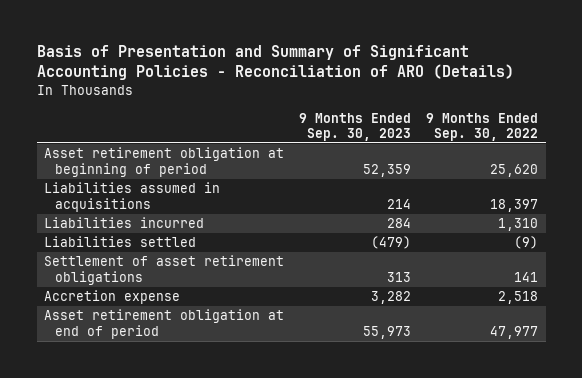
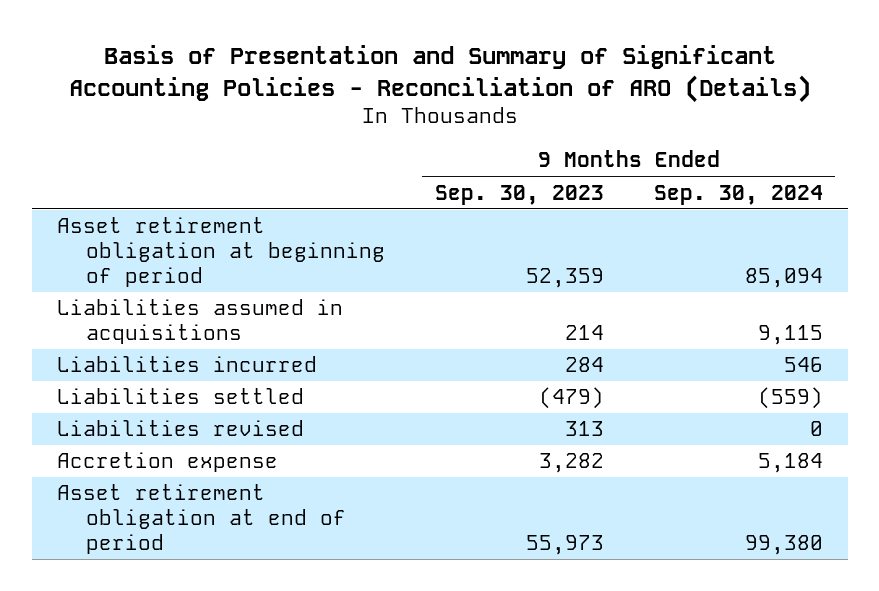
- | 9 Months Ended Sep. 30, 2023 | 9 Months Ended Sep. 30, 2022
+ | 9 Months Ended Sep. 30, 2023 | 9 Months Ended Sep. 30, 2024
- Settlement of asset retirement obligations | 313 | 141
+ Liabilities revised | 313 | 0

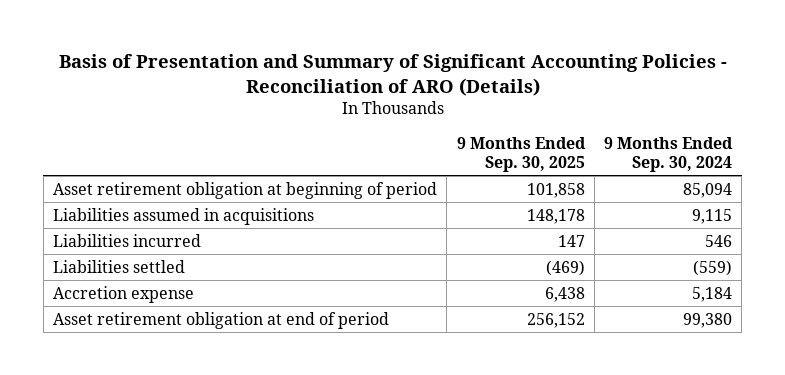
- | 9 Months Ended Sep. 30, 2023 | 9 Months Ended Sep. 30, 2024
+ | 9 Months Ended Sep. 30, 2025 | 9 Months Ended Sep. 30, 2024
- Liabilities revised | 313 | 0

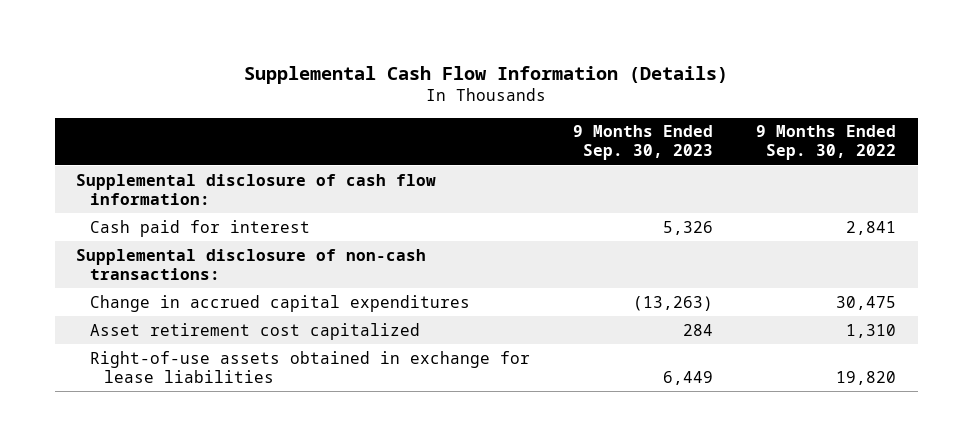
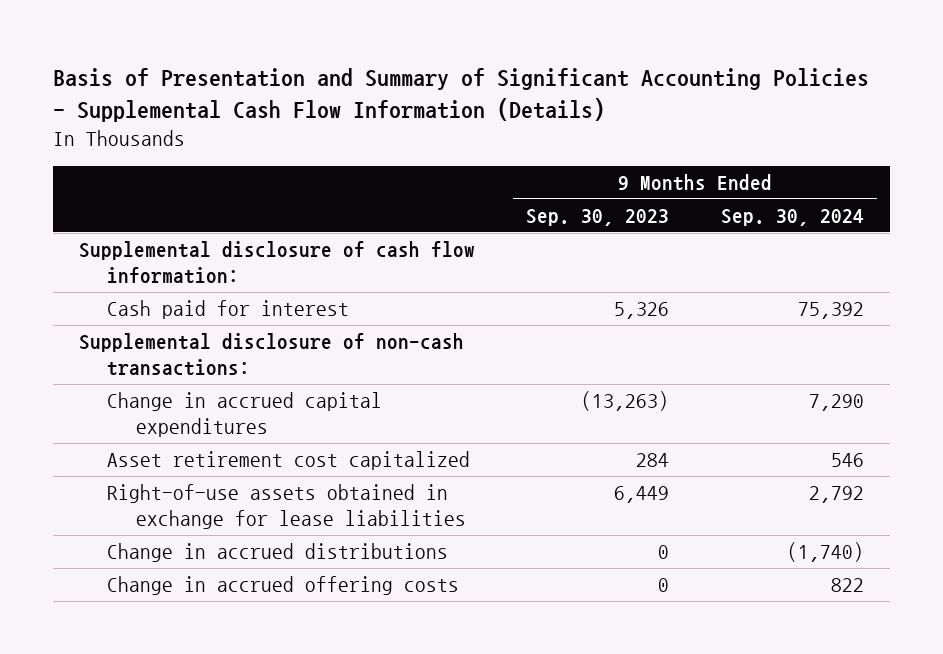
- Supplemental Cash Flow Information (Details)
+ Basis of Presentation and Summary of Significant Accounting Policies - Supplemental Cash Flow Information (Details)
- | 9 Months Ended Sep. 30, 2023 | 9 Months Ended Sep. 30, 2022
+ | 9 Months Ended Sep. 30, 2023 | 9 Months Ended Sep. 30, 2024
+ Change in accrued distributions | 0 | (1,740)
+ Change in accrued offering costs | 0 | 822

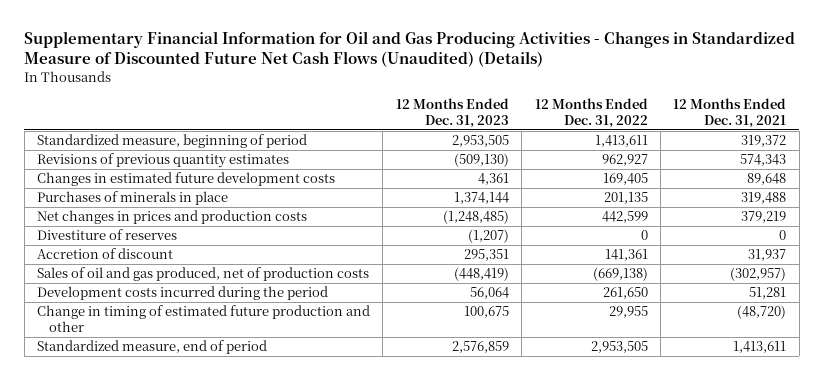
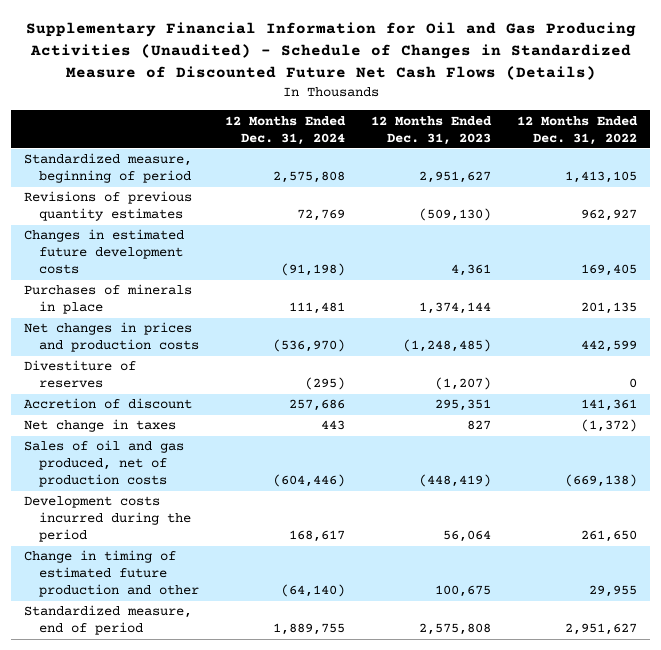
- Supplementary Financial Information for Oil and Gas Producing Activities - Changes in Standardized Measure of Discounted Future Net Cash Flows (Unaudited) (Details)
+ Supplementary Financial Information for Oil and Gas Producing Activities (Unaudited) - Schedule of Changes in Standardized Measure of Discounted Future Net Cash Flows (Details)
- | 12 Months Ended Dec. 31, 2023 | 12 Months Ended Dec. 31, 2022 | 12 Months Ended Dec. 31, 2021
+ | 12 Months Ended Dec. 31, 2024 | 12 Months Ended Dec. 31, 2023 | 12 Months Ended Dec. 31, 2022
- Standardized measure, beginning of period | 2,953,505 | 1,413,611 | 319,372
+ Standardized measure, beginning of period | 2,575,808 | 2,951,627 | 1,413,105
+ Net change in taxes | 443 | 827 | (1,372)
- Standardized measure, end of period | 2,576,859 | 2,953,505 | 1,413,611
+ Standardized measure, end of period | 1,889,755 | 2,575,808 | 2,951,627

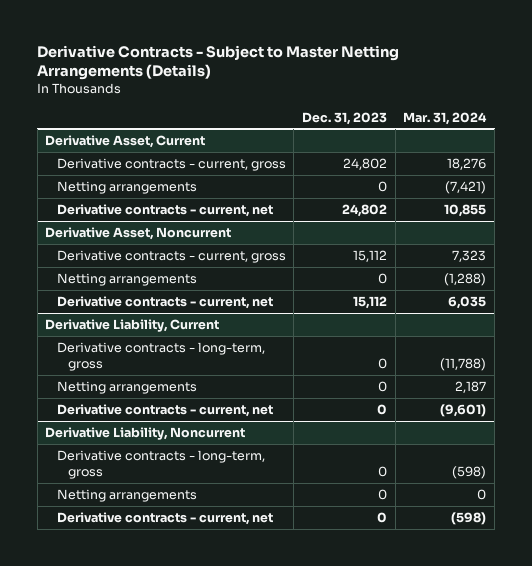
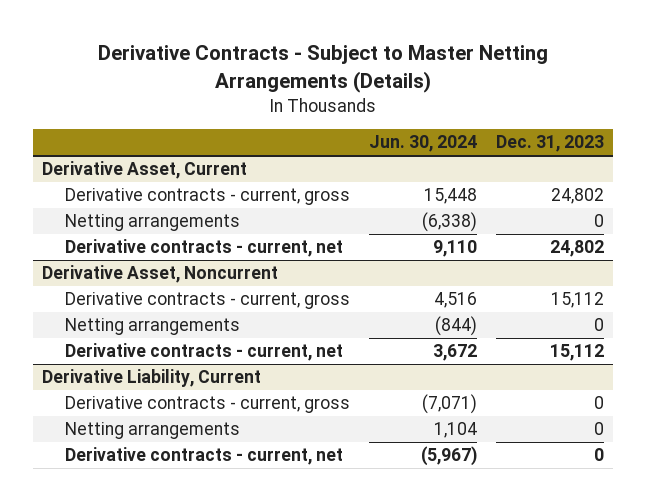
- | Dec. 31, 2023 | Mar. 31, 2024
+ | Jun. 30, 2024 | Dec. 31, 2023
@ Derivative Liability, Current
- Derivative contracts - long-term, gross | 0 | (11,788)
- Netting arrangements | 0 | 2,187
- Derivative contracts - current, net | 0 | (9,601)
- Derivative Liability, Noncurrent
- Derivative contracts - long-term, gross | 0 | (598)
@ Derivative Liability, Current
+ Derivative contracts - current, gross | (7,071) | 0

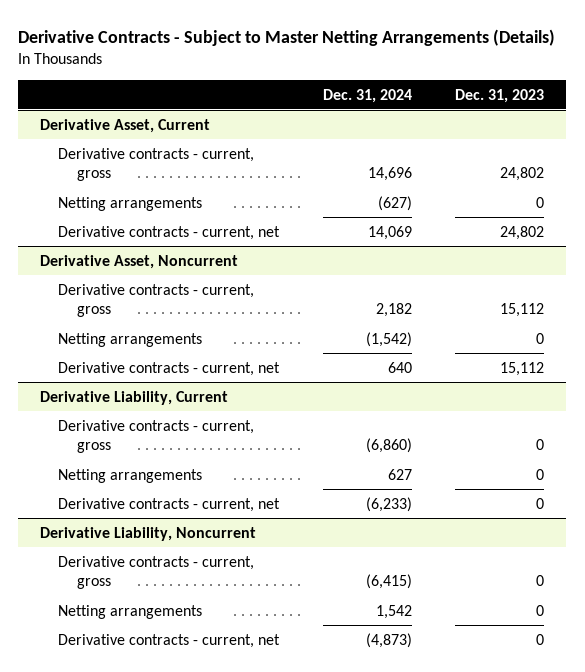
- | Jun. 30, 2024 | Dec. 31, 2023
+ | Dec. 31, 2024 | Dec. 31, 2023
+ Derivative Liability, Noncurrent
+ Derivative contracts - current, gross | (6,415) | 0
+ Netting arrangements | 1,542 | 0
+ Derivative contracts - current, net | (4,873) | 0

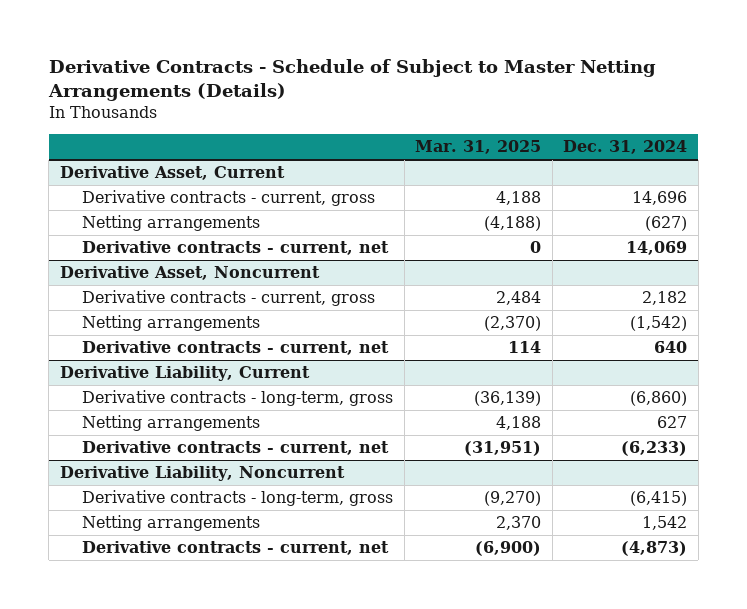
- Derivative Contracts - Subject to Master Netting Arrangements (Details)
+ Derivative Contracts - Schedule of Subject to Master Netting Arrangements (Details)
- | Dec. 31, 2024 | Dec. 31, 2023
+ | Mar. 31, 2025 | Dec. 31, 2024
@ Derivative Liability, Current
- Derivative contracts - current, gross | (6,860) | 0
+ Derivative contracts - long-term, gross | (36,139) | (6,860)
@ Derivative Liability, Noncurrent
- Derivative contracts - current, gross | (6,415) | 0
+ Derivative contracts - long-term, gross | (9,270) | (6,415)

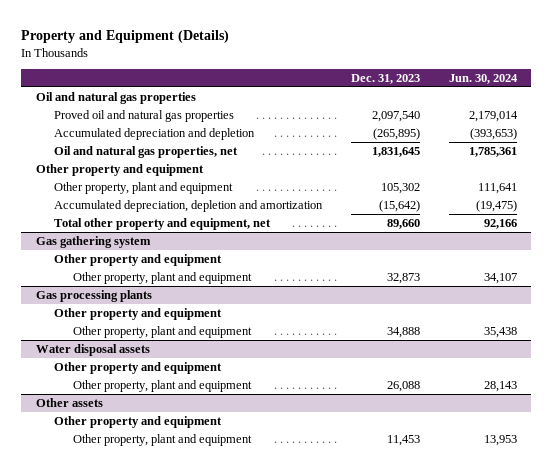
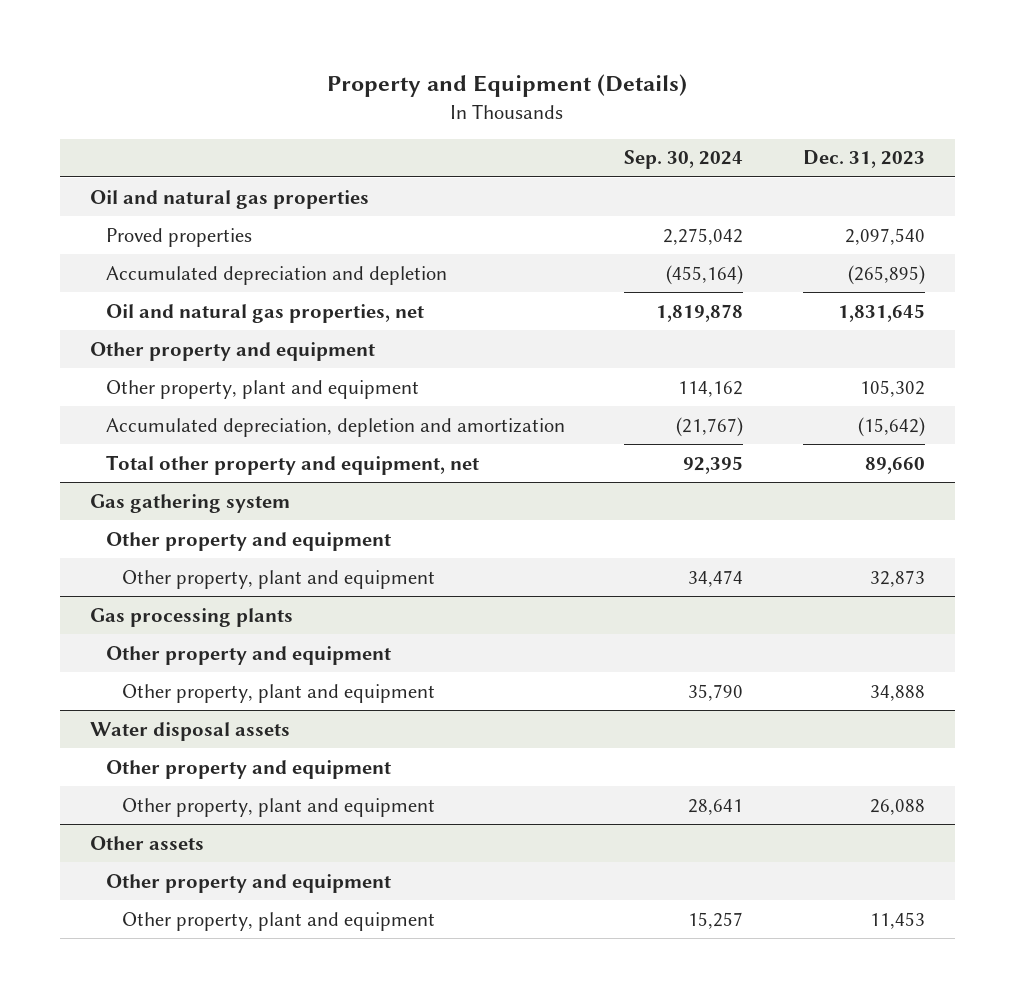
- | Dec. 31, 2023 | Jun. 30, 2024
+ | Sep. 30, 2024 | Dec. 31, 2023
- Proved oil and natural gas properties | 2,097,540 | 2,179,014
+ Proved properties | 2,275,042 | 2,097,540

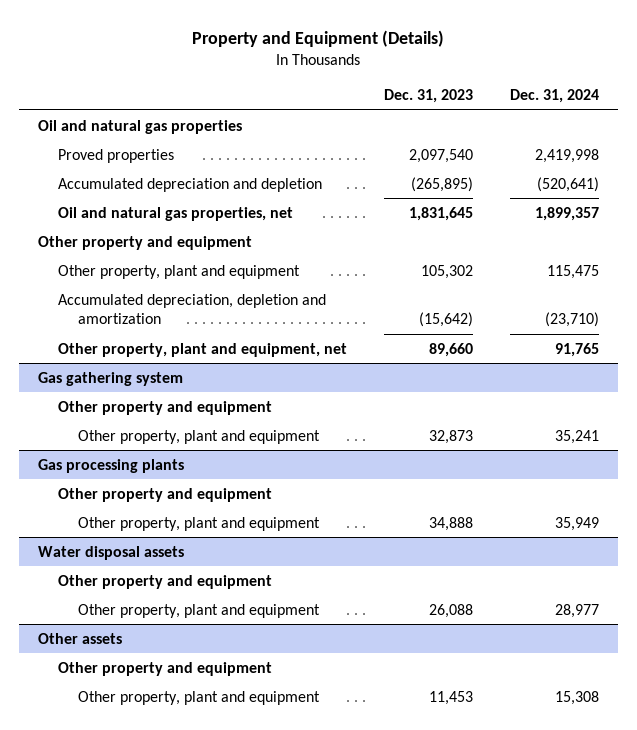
- | Sep. 30, 2024 | Dec. 31, 2023
+ | Dec. 31, 2023 | Dec. 31, 2024
- Total other property and equipment, net | 92,395 | 89,660
+ Other property, plant and equipment, net | 89,660 | 91,765

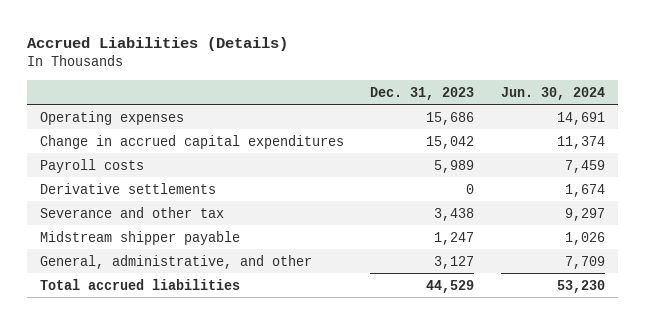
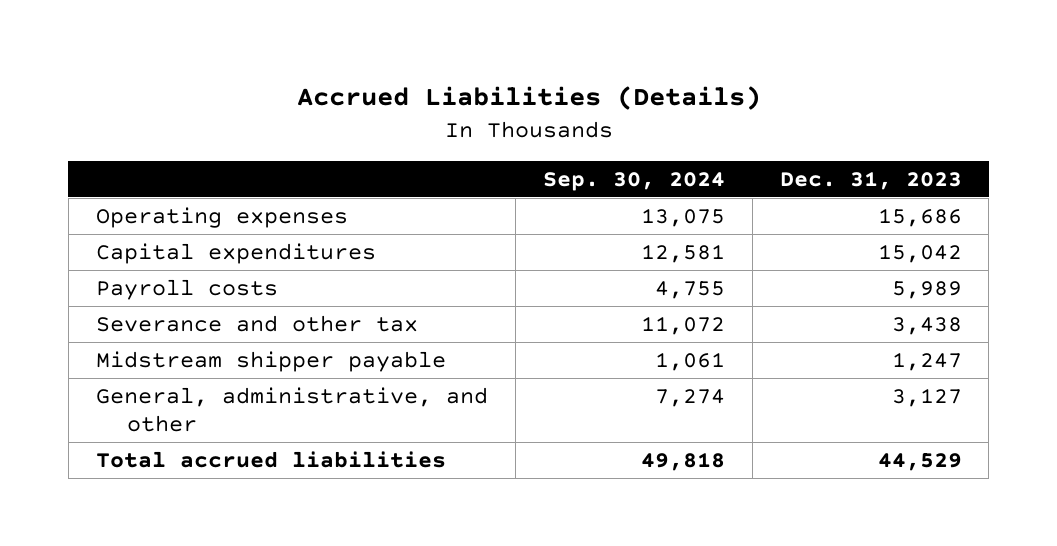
- | Dec. 31, 2023 | Jun. 30, 2024
+ | Sep. 30, 2024 | Dec. 31, 2023
- Change in accrued capital expenditures | 15,042 | 11,374
+ Capital expenditures | 12,581 | 15,042
- Derivative settlements | 0 | 1,674

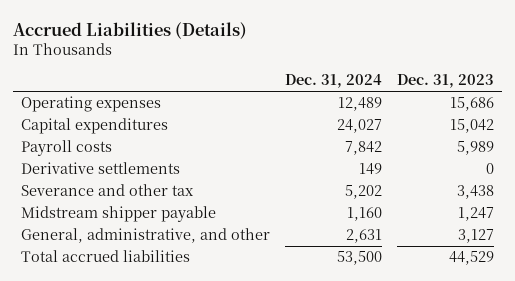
- | Sep. 30, 2024 | Dec. 31, 2023
+ | Dec. 31, 2024 | Dec. 31, 2023
+ Derivative settlements | 149 | 0

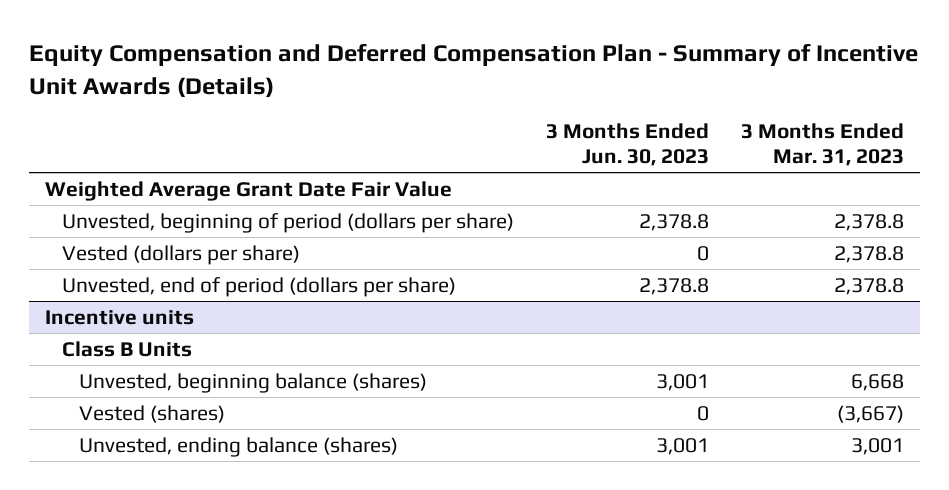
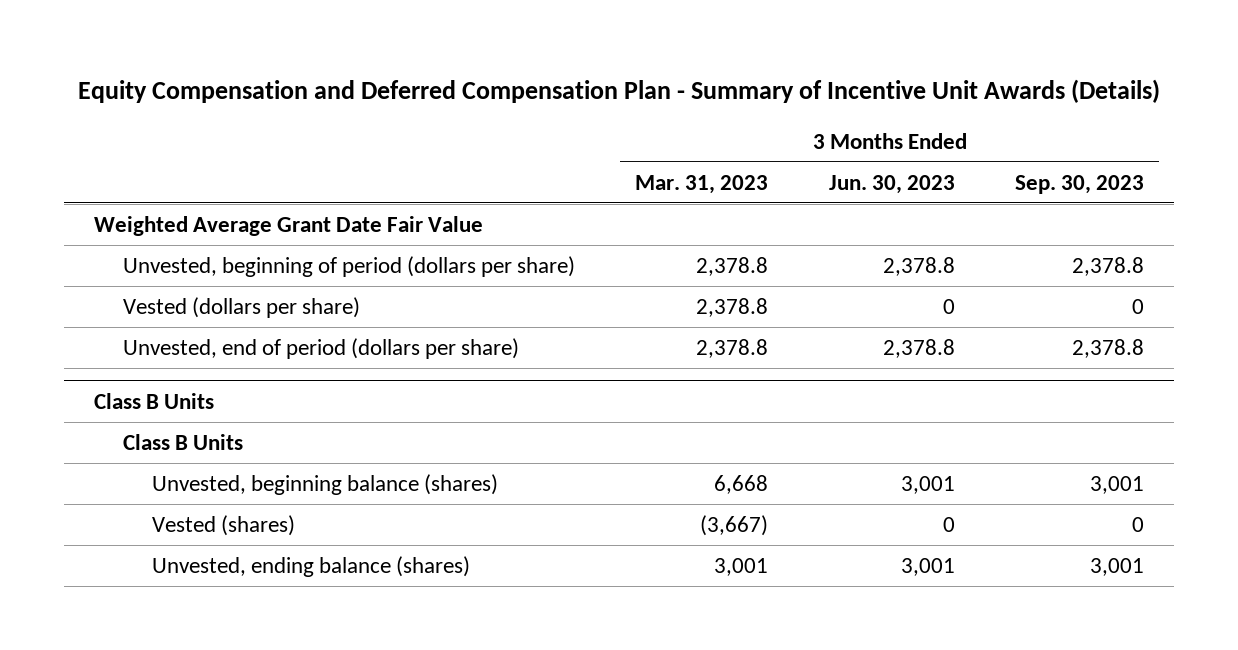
- | 3 Months Ended Jun. 30, 2023 | 3 Months Ended Mar. 31, 2023
+ | 3 Months Ended Mar. 31, 2023 | 3 Months Ended Jun. 30, 2023 | 3 Months Ended Sep. 30, 2023
- Incentive units
+ Class B Units

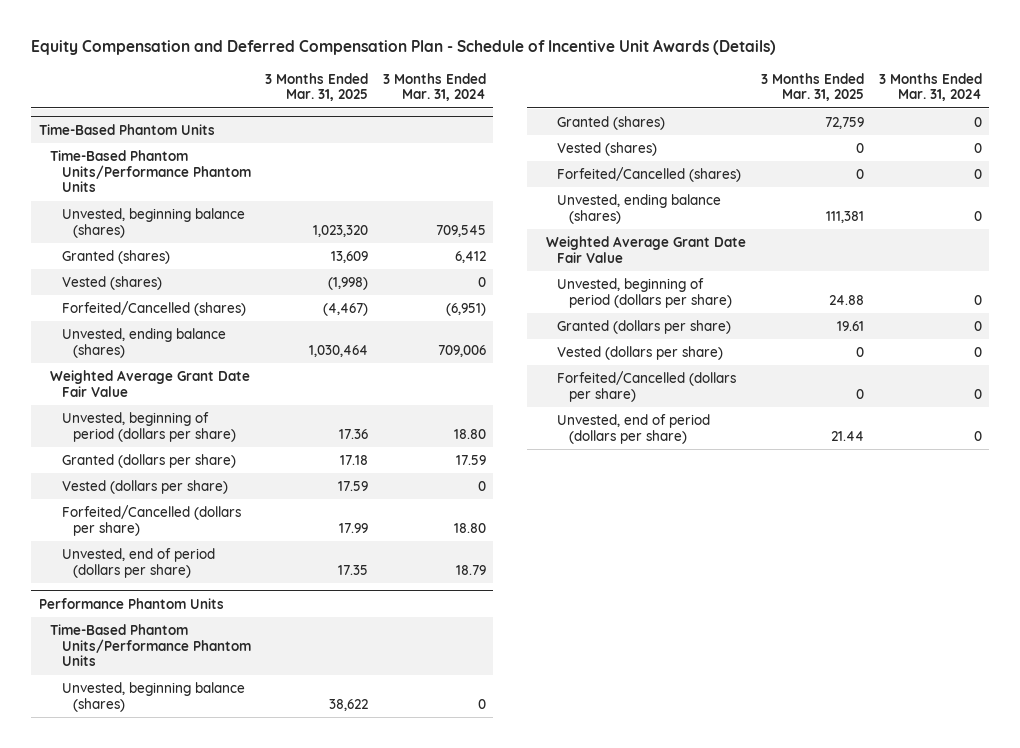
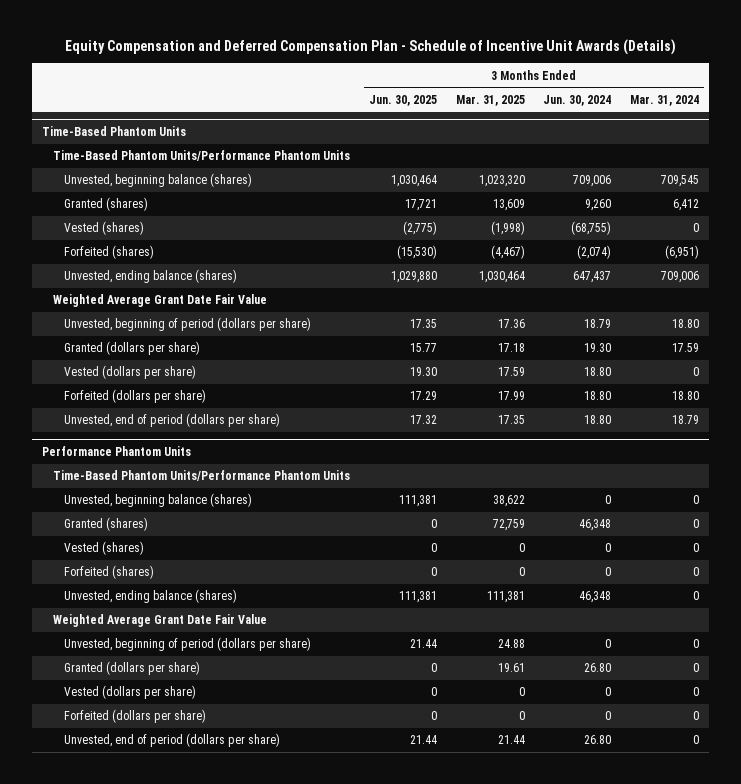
- | 3 Months Ended Mar. 31, 2025 | 3 Months Ended Mar. 31, 2024
+ | 3 Months Ended Jun. 30, 2025 | 3 Months Ended Mar. 31, 2025 | 3 Months Ended Jun. 30, 2024 | 3 Months Ended Mar. 31, 2024
@ Time-Based Phantom Units
- Forfeited/Cancelled (shares) | (4,467) | (6,951)
+ Forfeited (shares) | (15,530) | (4,467) | (2,074) | (6,951)
- Forfeited/Cancelled (dollars per share) | 17.99 | 18.80
+ Forfeited (dollars per share) | 17.29 | 17.99 | 18.80 | 18.80
@ Performance Phantom Units
- Forfeited/Cancelled (shares) | 0 | 0
+ Forfeited (shares) | 0 | 0 | 0 | 0
- Forfeited/Cancelled (dollars per share) | 0 | 0
+ Forfeited (dollars per share) | 0 | 0 | 0 | 0

